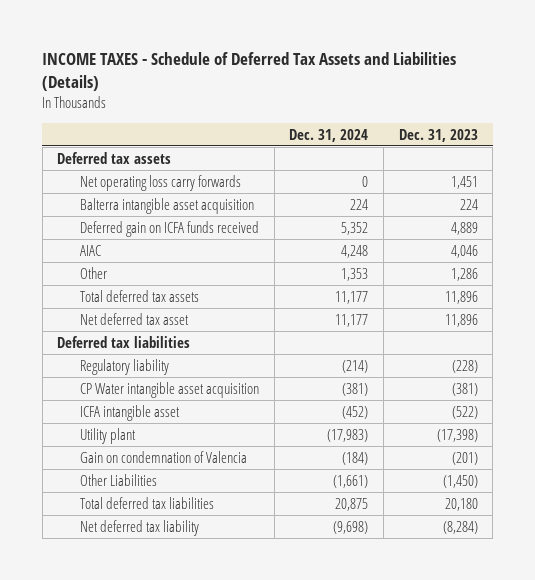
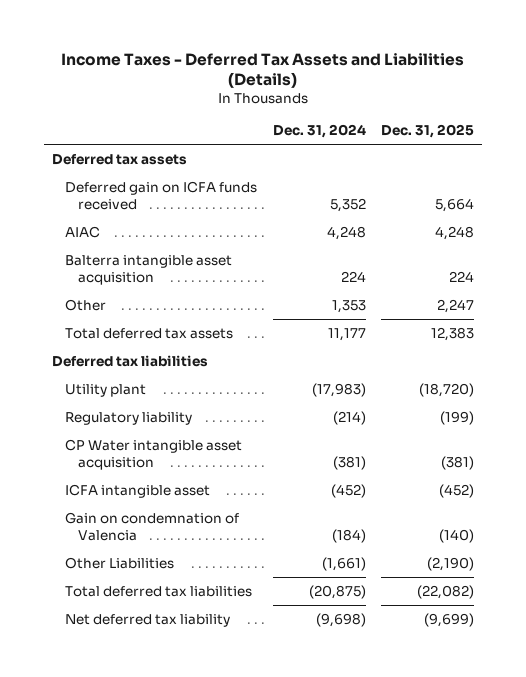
- INCOME TAXES - Schedule of Deferred Tax Assets and Liabilities (Details)
+ Income Taxes - Deferred Tax Assets and Liabilities (Details)
- | Dec. 31, 2024 | Dec. 31, 2023
+ | Dec. 31, 2024 | Dec. 31, 2025
- Net operating loss carry forwards | 0 | 1,451
moved down: Balterra intangible asset acquisition | 224 | 224
- Net deferred tax asset | 11,177 | 11,896
moved up: Utility plant | (17,983) | (18,720)
- Total deferred tax liabilities | 20,875 | 20,180
+ Total deferred tax liabilities | (20,875) | (22,082)

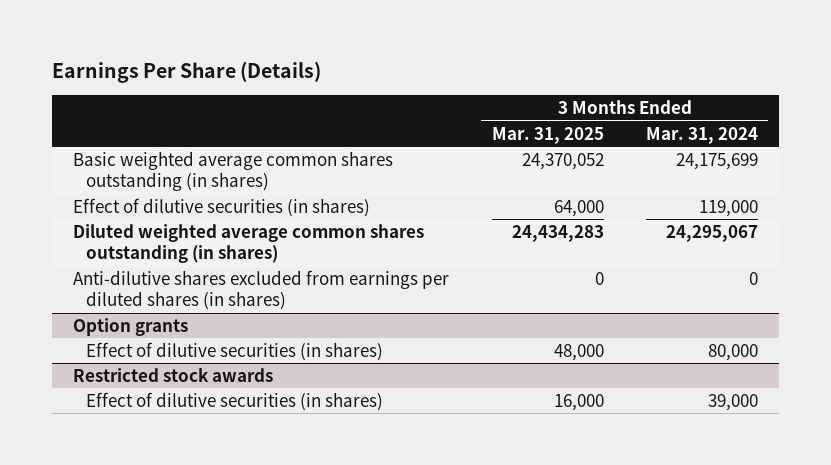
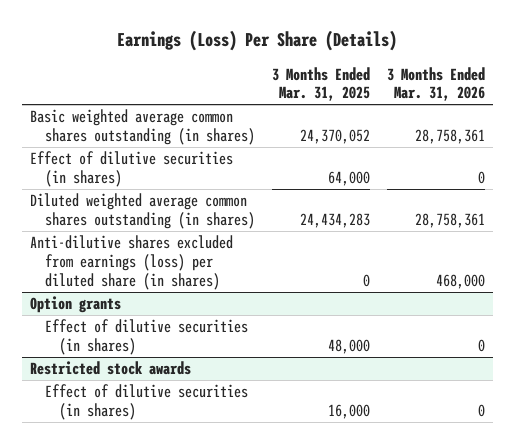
- Earnings Per Share (Details)
+ Earnings (Loss) Per Share (Details)
- | 3 Months Ended Mar. 31, 2025 | 3 Months Ended Mar. 31, 2024
+ | 3 Months Ended Mar. 31, 2025 | 3 Months Ended Mar. 31, 2026
- Anti-dilutive shares excluded from earnings per diluted shares (in shares) | 0 | 0
+ Anti-dilutive shares excluded from earnings (loss) per diluted share (in shares) | 0 | 468,000

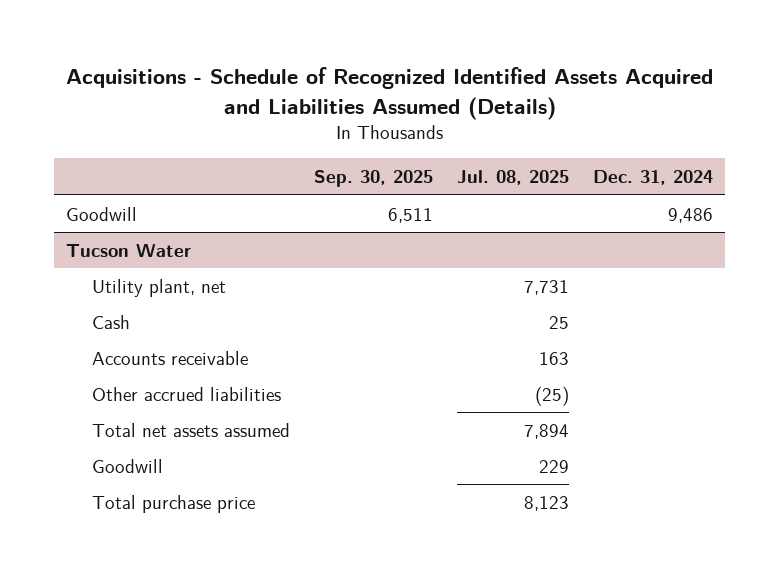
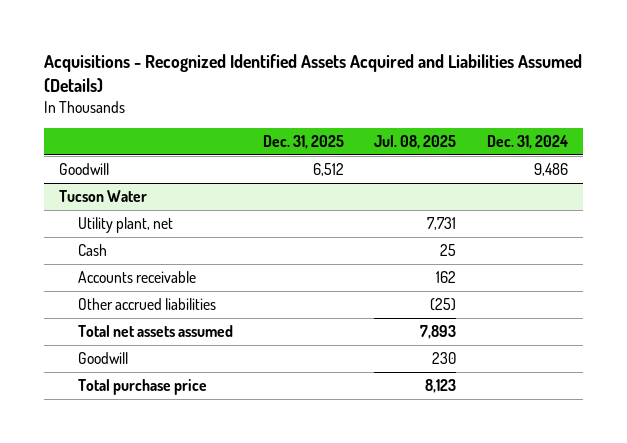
- Acquisitions - Schedule of Recognized Identified Assets Acquired and Liabilities Assumed (Details)
+ Acquisitions - Recognized Identified Assets Acquired and Liabilities Assumed (Details)
- | Sep. 30, 2025 | Jul. 08, 2025 | Dec. 31, 2024
+ | Dec. 31, 2025 | Jul. 08, 2025 | Dec. 31, 2024
@ Tucson Water
- Accounts receivable | | 163 |
+ Accounts receivable | | 162 |
- Total net assets assumed | | 7,894 |
- Goodwill | | 229 |
+ Total net assets assumed | | 7,893 |
+ Goodwill | | 230 |

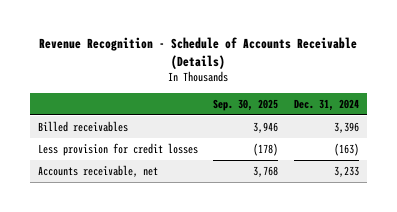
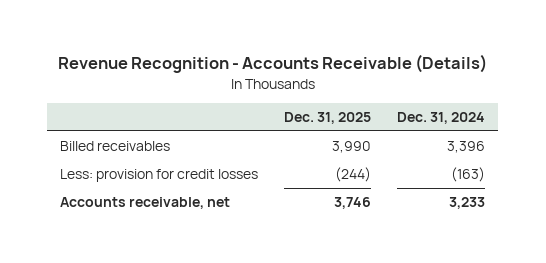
- Revenue Recognition - Schedule of Accounts Receivable (Details)
+ Revenue Recognition - Accounts Receivable (Details)
- | Sep. 30, 2025 | Dec. 31, 2024
+ | Dec. 31, 2025 | Dec. 31, 2024
- Less provision for credit losses | (178) | (163)
+ Less: provision for credit losses | (244) | (163)

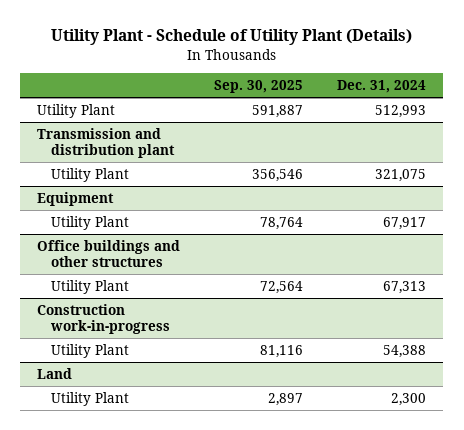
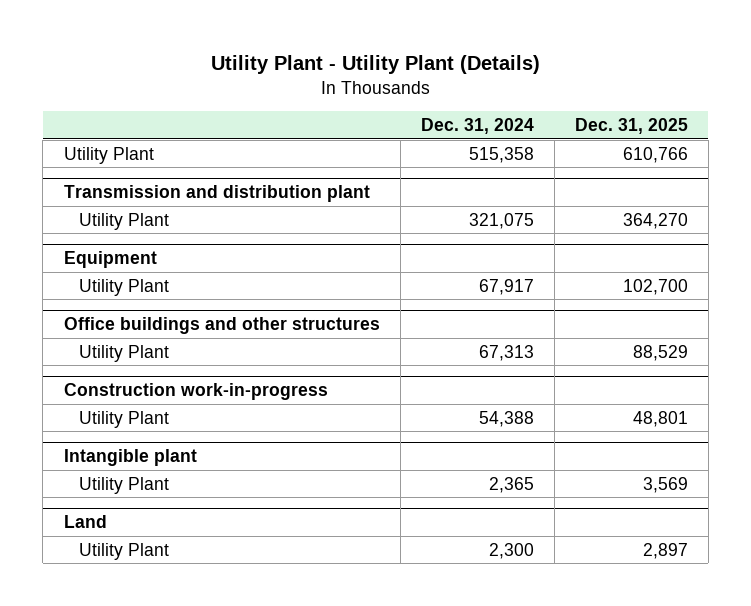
- Utility Plant - Schedule of Utility Plant (Details)
+ Utility Plant - Utility Plant (Details)
- | Sep. 30, 2025 | Dec. 31, 2024
+ | Dec. 31, 2024 | Dec. 31, 2025
- Utility Plant | 591,887 | 512,993
+ Utility Plant | 515,358 | 610,766
+ Intangible plant
+ Utility Plant | 2,365 | 3,569

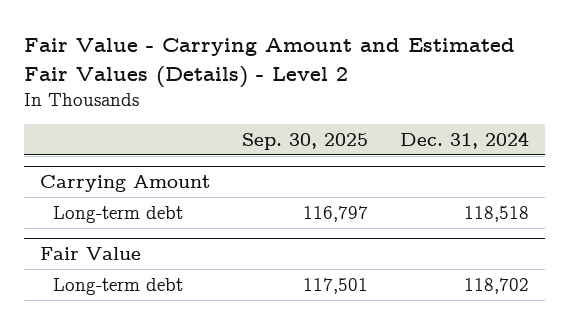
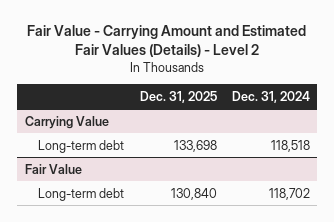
- | Sep. 30, 2025 | Dec. 31, 2024
+ | Dec. 31, 2025 | Dec. 31, 2024
- Carrying Amount
+ Carrying Value

